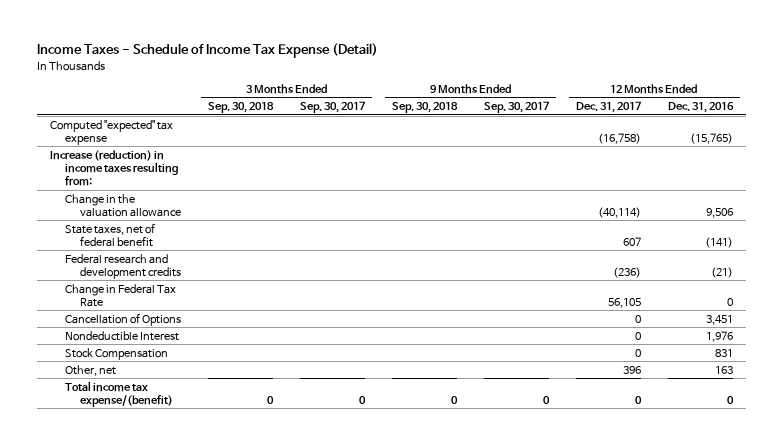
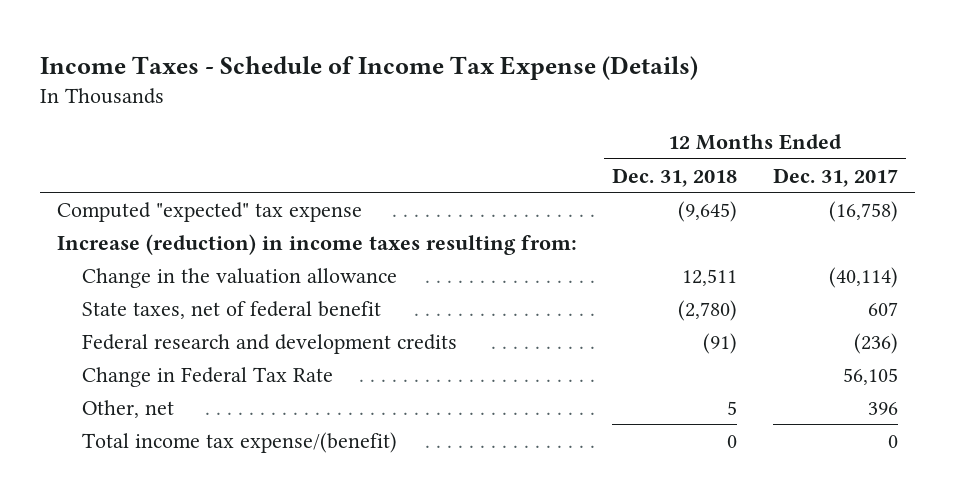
- Income Taxes - Schedule of Income Tax Expense (Detail)
+ Income Taxes - Schedule of Income Tax Expense (Details)
- | 3 Months Ended Sep. 30, 2018 | 3 Months Ended Sep. 30, 2017 | 9 Months Ended Sep. 30, 2018 | 9 Months Ended Sep. 30, 2017 | 12 Months Ended Dec. 31, 2017 | 12 Months Ended Dec. 31, 2016
+ | 12 Months Ended Dec. 31, 2018 | 12 Months Ended Dec. 31, 2017
- Cancellation of Options | | | | | 0 | 3,451
- Nondeductible Interest | | | | | 0 | 1,976
- Stock Compensation | | | | | 0 | 831

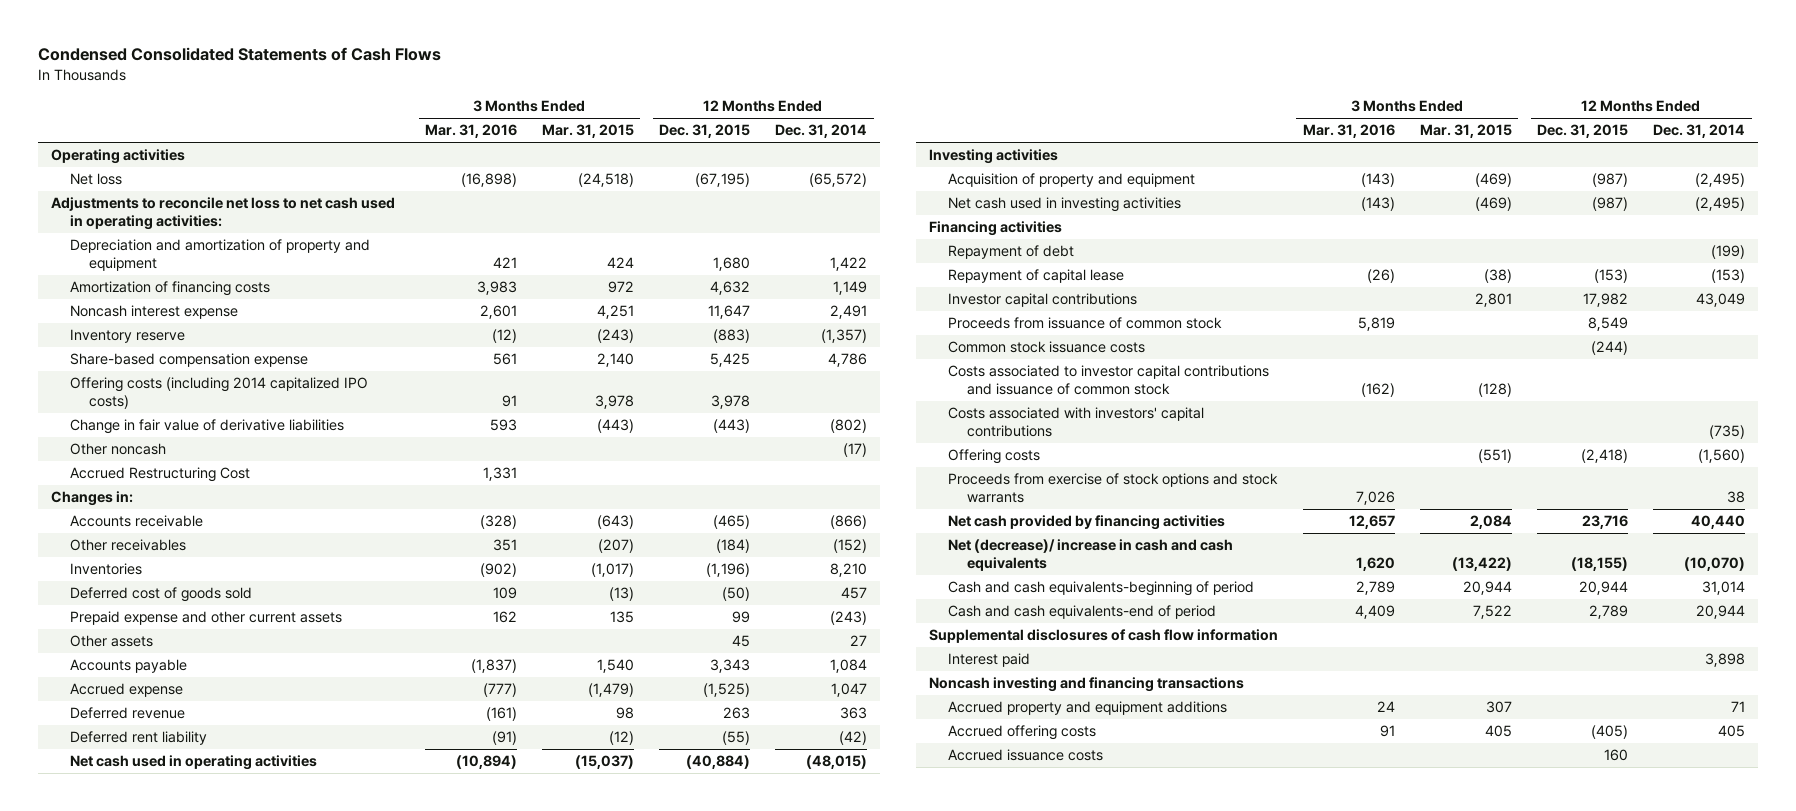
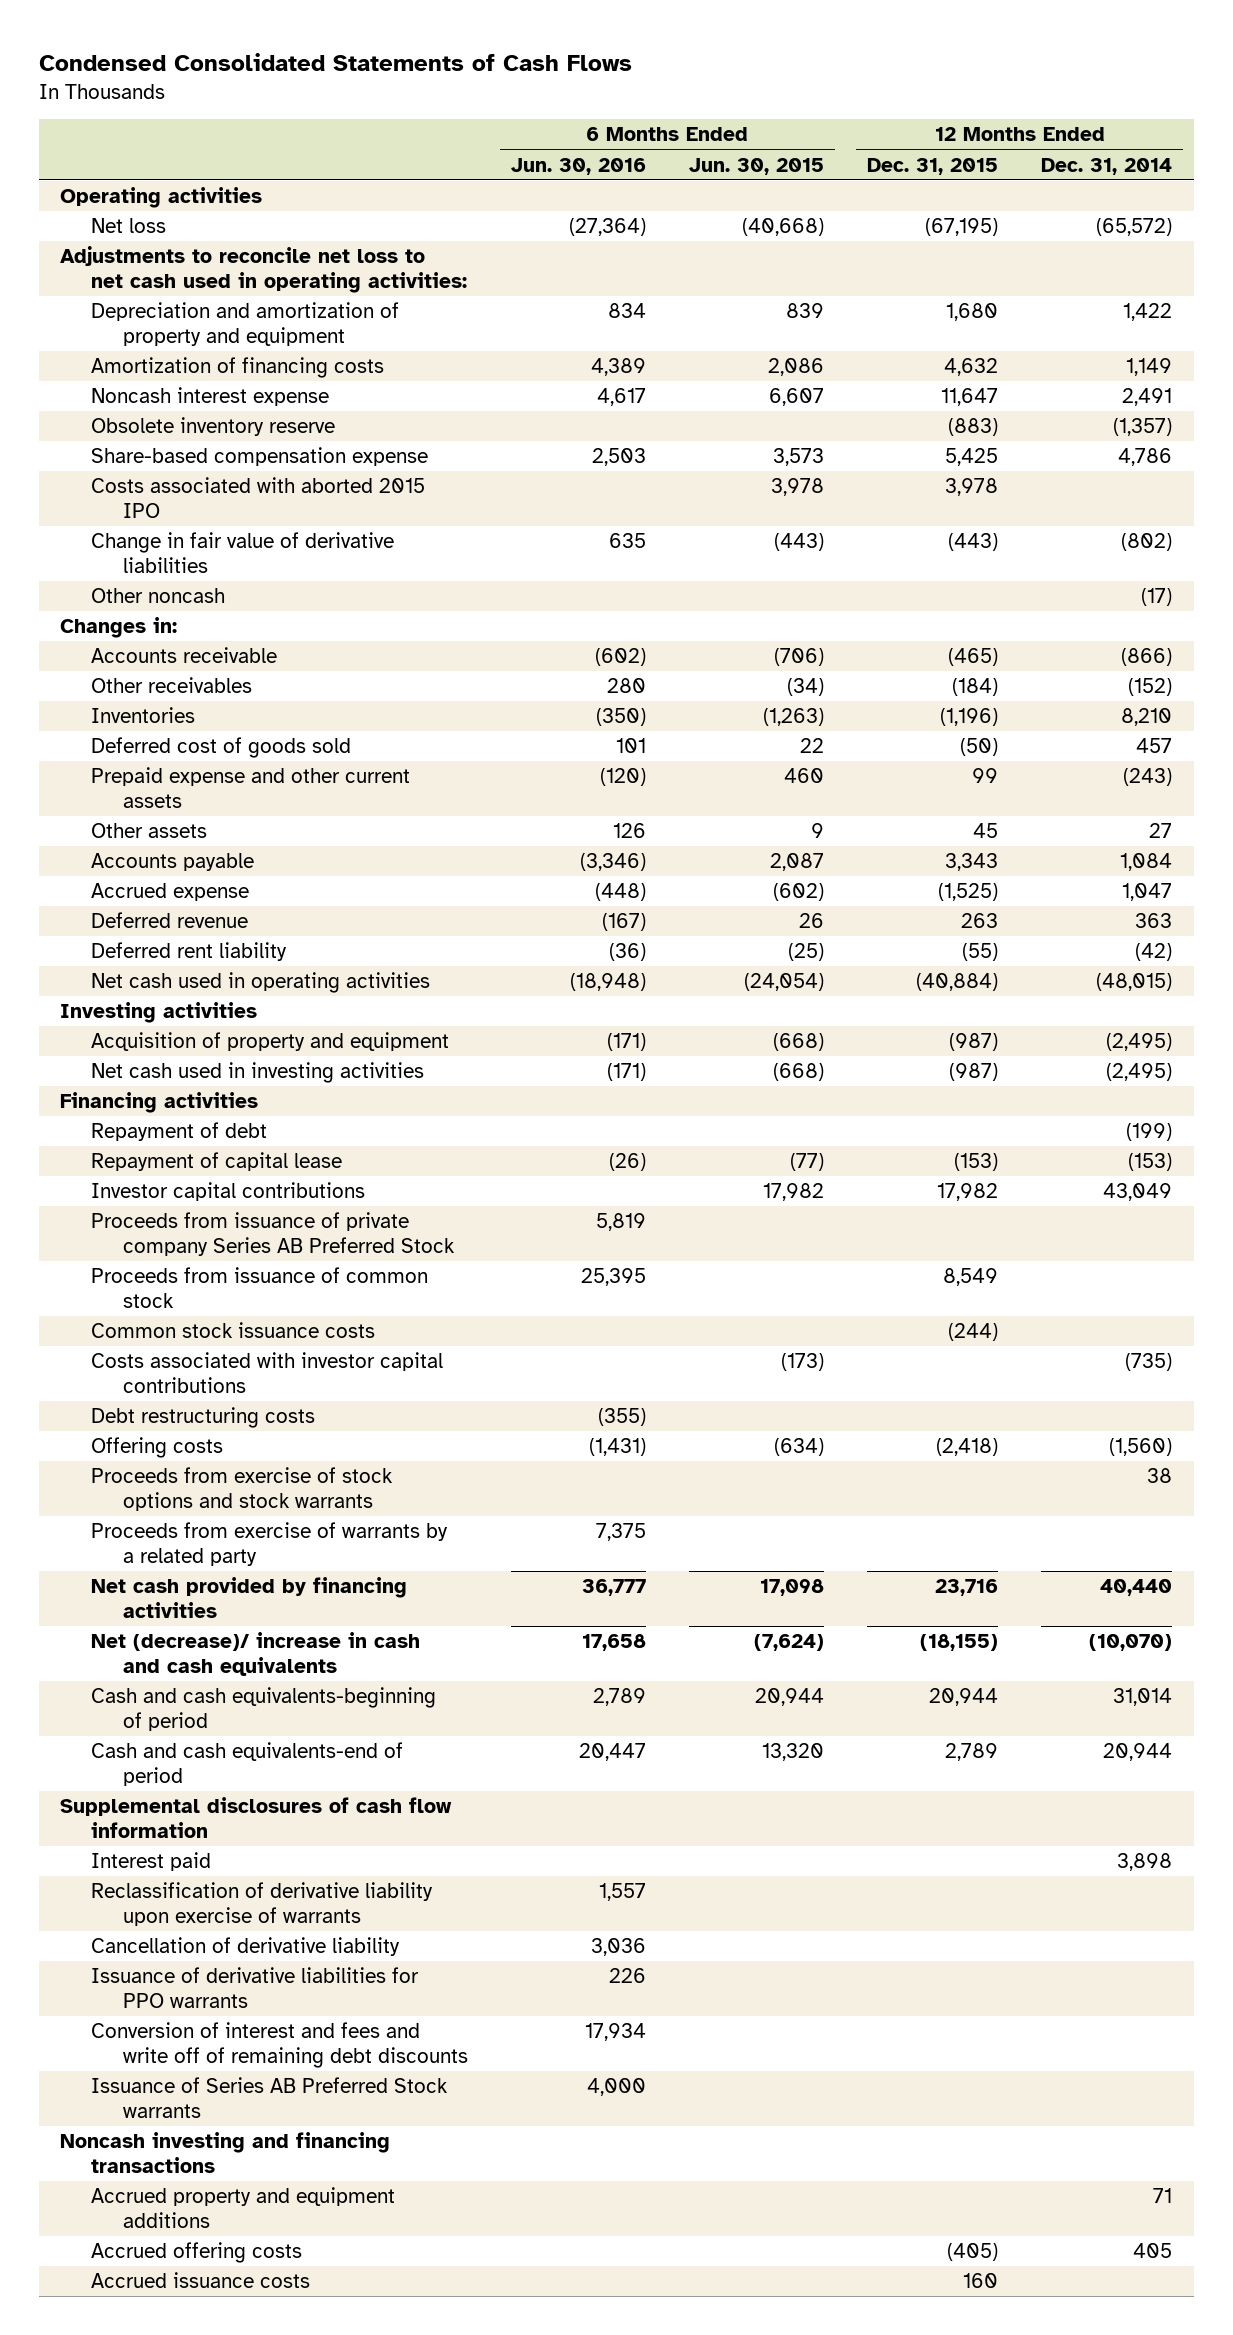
- | 3 Months Ended Mar. 31, 2016 | 3 Months Ended Mar. 31, 2015 | 12 Months Ended Dec. 31, 2015 | 12 Months Ended Dec. 31, 2014
+ | 6 Months Ended Jun. 30, 2016 | 6 Months Ended Jun. 30, 2015 | 12 Months Ended Dec. 31, 2015 | 12 Months Ended Dec. 31, 2014
- Inventory reserve | (12) | (243) | (883) | (1,357)
+ Obsolete inventory reserve | | | (883) | (1,357)
- Offering costs (including 2014 capitalized IPO costs) | 91 | 3,978 | 3,978 |
+ Costs associated with aborted 2015 IPO | | 3,978 | 3,978 |
- Accrued Restructuring Cost | 1,331 | | |
+ Proceeds from issuance of private company Series AB Preferred Stock | 5,819 | | |
- Costs associated to investor capital contributions and issuance of common stock | (162) | (128) | |
- Costs associated with investors' capital contributions | | | | (735)
+ Costs associated with investor capital contributions | | (173) | | (735)
+ Debt restructuring costs | (355) | | |
+ Proceeds from exercise of warrants by a related party | 7,375 | | |
+ Reclassification of derivative liability upon exercise of warrants | 1,557 | | |
+ Cancellation of derivative liability | 3,036 | | |
+ Issuance of derivative liabilities for PPO warrants | 226 | | |
+ Conversion of interest and fees and write off of remaining debt discounts | 17,934 | | |
+ Issuance of Series AB Preferred Stock warrants | 4,000 | | |

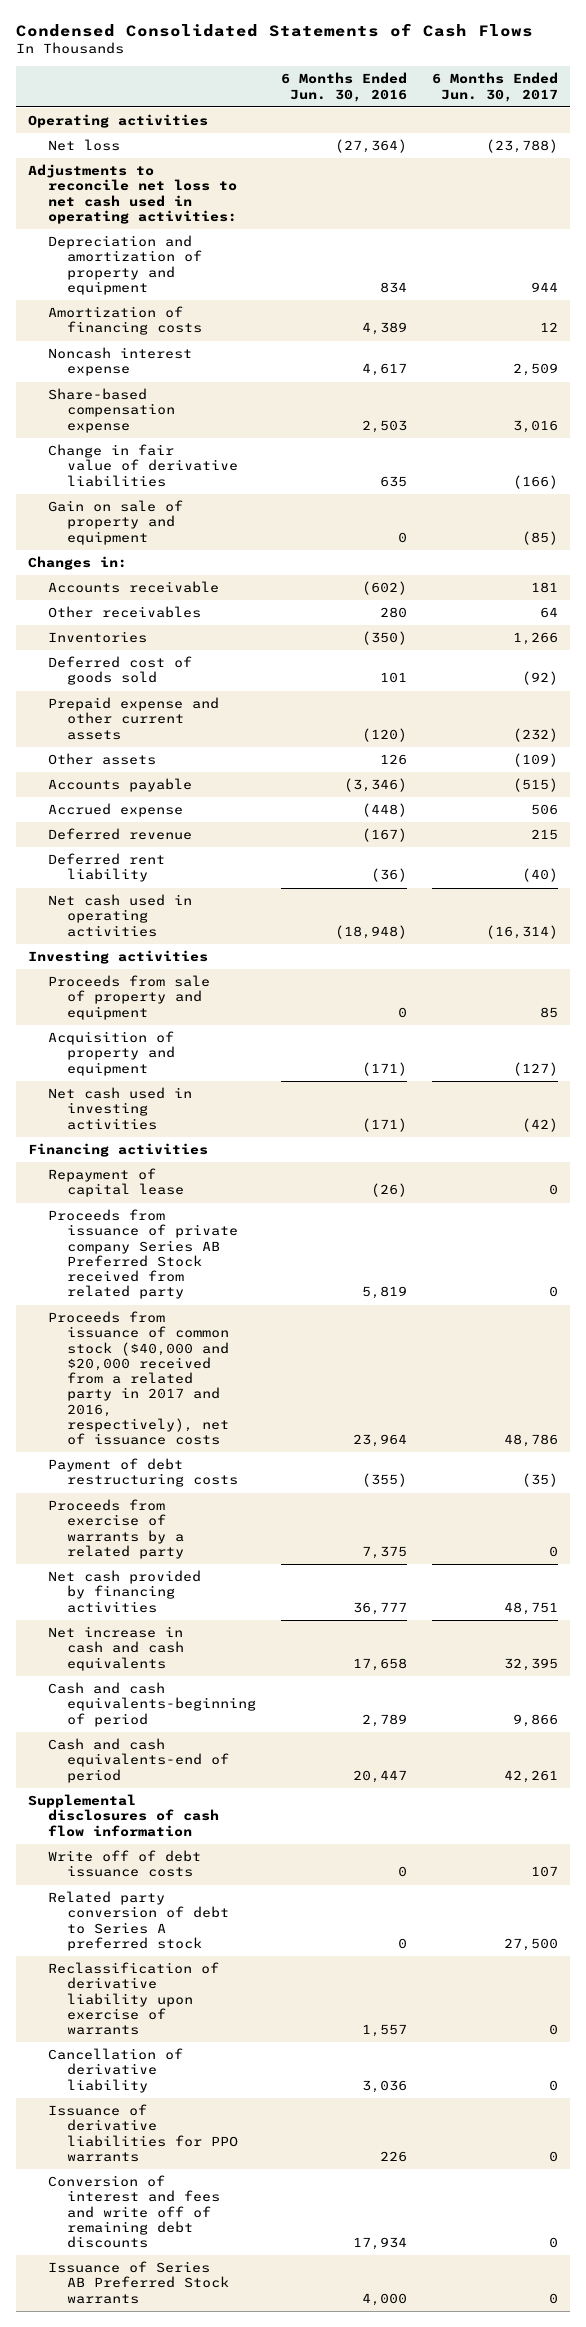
- | 6 Months Ended Jun. 30, 2016 | 6 Months Ended Jun. 30, 2015 | 12 Months Ended Dec. 31, 2015 | 12 Months Ended Dec. 31, 2014
+ | 6 Months Ended Jun. 30, 2016 | 6 Months Ended Jun. 30, 2017
- Obsolete inventory reserve | | | (883) | (1,357)
- Costs associated with aborted 2015 IPO | | 3,978 | 3,978 |
- Other noncash | | | | (17)
+ Gain on sale of property and equipment | 0 | (85)
+ Proceeds from sale of property and equipment | 0 | 85
- Repayment of debt | | | | (199)
- Investor capital contributions | | 17,982 | 17,982 | 43,049
- Proceeds from issuance of private company Series AB Preferred Stock | 5,819 | | |
- Proceeds from issuance of common stock | 25,395 | | 8,549 |
- Common stock issuance costs | | | (244) |
- Costs associated with investor capital contributions | | (173) | | (735)
- Debt restructuring costs | (355) | | |
- Offering costs | (1,431) | (634) | (2,418) | (1,560)
- Proceeds from exercise of stock options and stock warrants | | | | 38
+ Proceeds from issuance of private company Series AB Preferred Stock received from related party | 5,819 | 0
+ Proceeds from issuance of common stock ($40,000 and $20,000 received from a related party in 2017 and 2016, respectively), net of issuance costs | 23,964 | 48,786
+ Payment of debt restructuring costs | (355) | (35)
- Net (decrease)/ increase in cash and cash equivalents | 17,658 | (7,624) | (18,155) | (10,070)
+ Net increase in cash and cash equivalents | 17,658 | 32,395
- Interest paid | | | | 3,898
+ Write off of debt issuance costs | 0 | 107
+ Related party conversion of debt to Series A preferred stock | 0 | 27,500
- Noncash investing and financing transactions
- Accrued property and equipment additions | | | | 71
- Accrued offering costs | | | (405) | 405
- Accrued issuance costs | | | 160 |

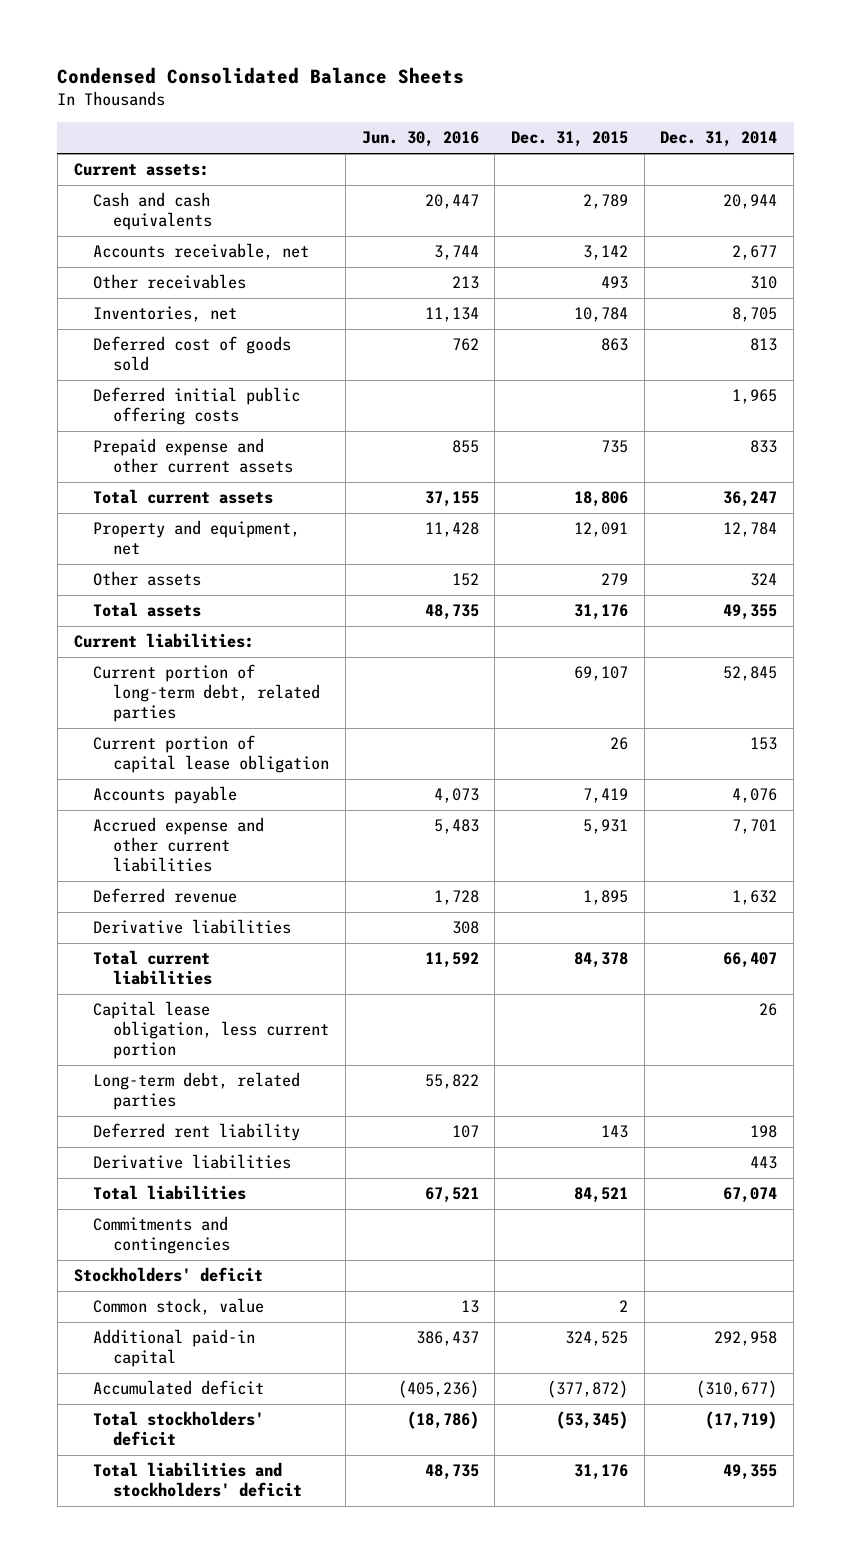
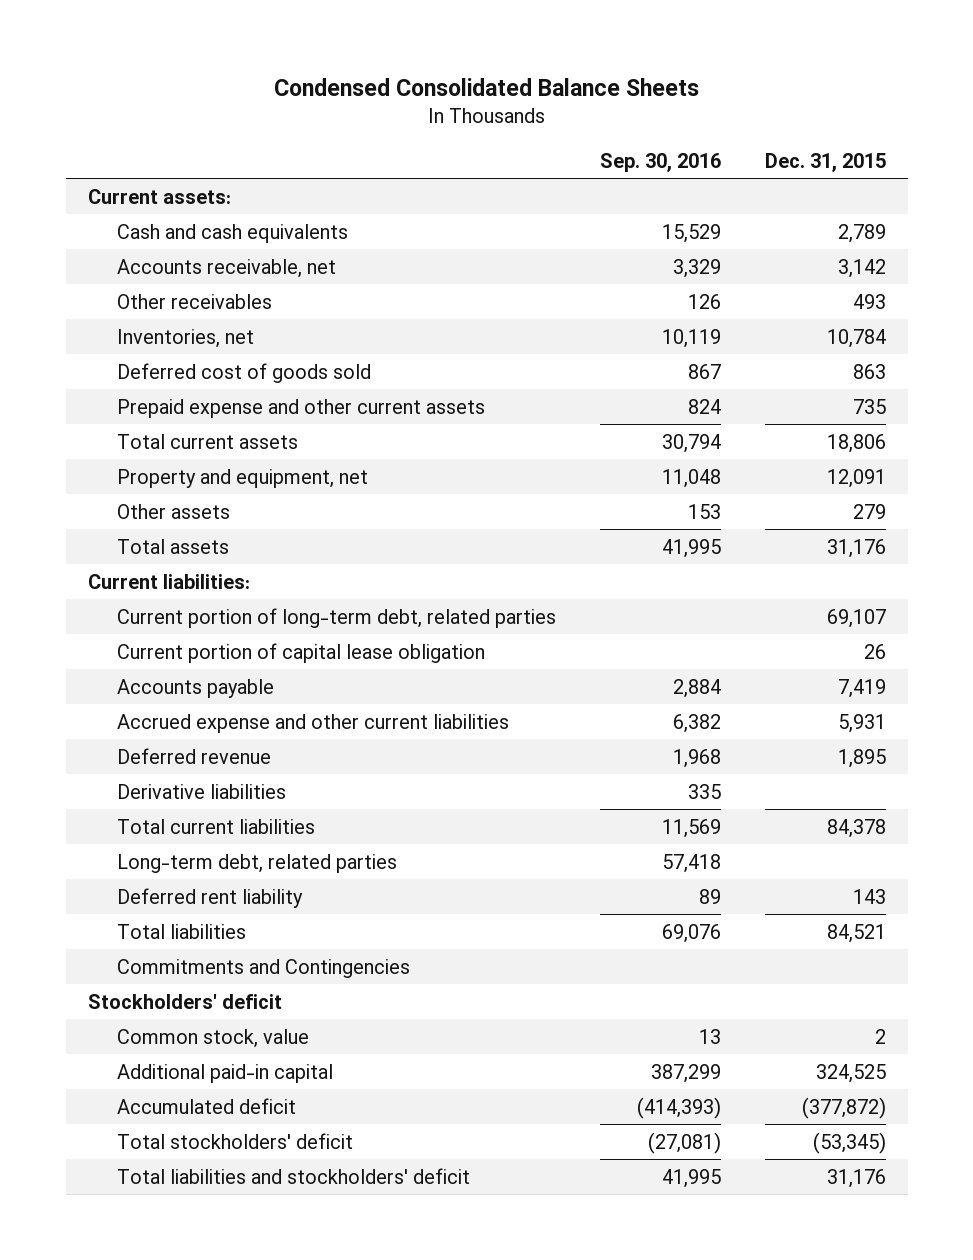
- | Jun. 30, 2016 | Dec. 31, 2015 | Dec. 31, 2014
+ | Sep. 30, 2016 | Dec. 31, 2015
- Deferred initial public offering costs | | | 1,965
- Capital lease obligation, less current portion | | | 26
- Derivative liabilities | | | 443
- Commitments and contingencies
+ Commitments and Contingencies

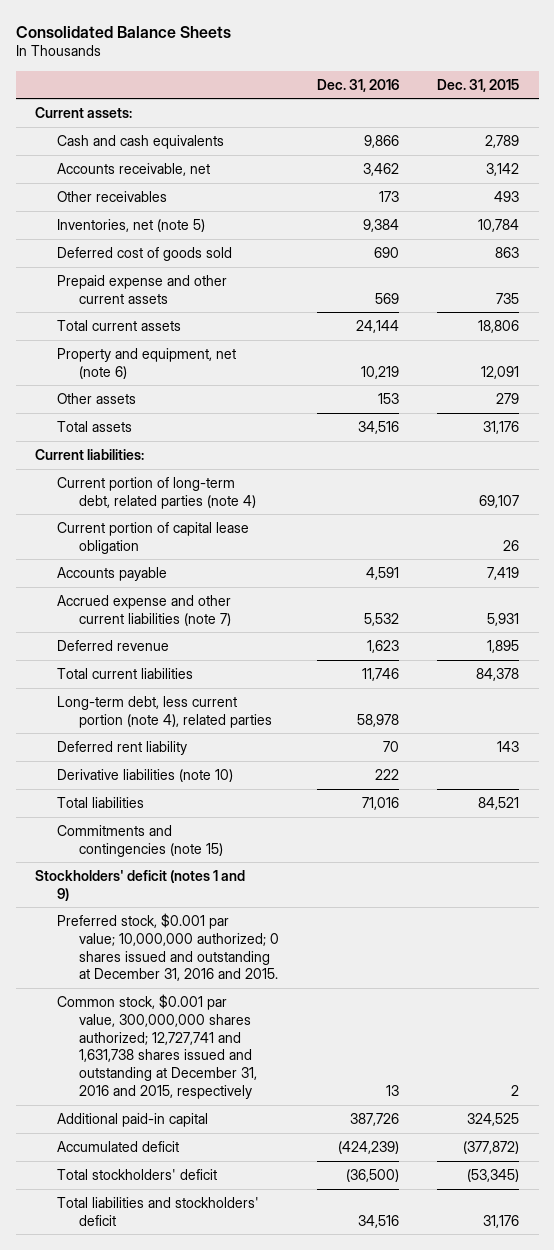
- Condensed Consolidated Balance Sheets
+ Consolidated Balance Sheets
- | Sep. 30, 2016 | Dec. 31, 2015
+ | Dec. 31, 2016 | Dec. 31, 2015
- Inventories, net | 10,119 | 10,784
+ Inventories, net (note 5) | 9,384 | 10,784
- Property and equipment, net | 11,048 | 12,091
+ Property and equipment, net (note 6) | 10,219 | 12,091
- Current portion of long-term debt, related parties | | 69,107
+ Current portion of long-term debt, related parties (note 4) | | 69,107
- Accrued expense and other current liabilities | 6,382 | 5,931
+ Accrued expense and other current liabilities (note 7) | 5,532 | 5,931
- Derivative liabilities | 335 |
- Long-term debt, related parties | 57,418 |
+ Long-term debt, less current portion (note 4), related parties | 58,978 |
+ Derivative liabilities (note 10) | 222 |
- Commitments and Contingencies
- Stockholders' deficit
- Common stock, value | 13 | 2
+ Commitments and contingencies (note 15)
+ Stockholders' deficit (notes 1 and 9)
+ Preferred stock, $0.001 par value; 10,000,000 authorized; 0 shares issued and outstanding at December 31, 2016 and 2015.
+ Common stock, $0.001 par value, 300,000,000 shares authorized; 12,727,741 and 1,631,738 shares issued and outstanding at December 31, 2016 and 2015, respectively | 13 | 2

